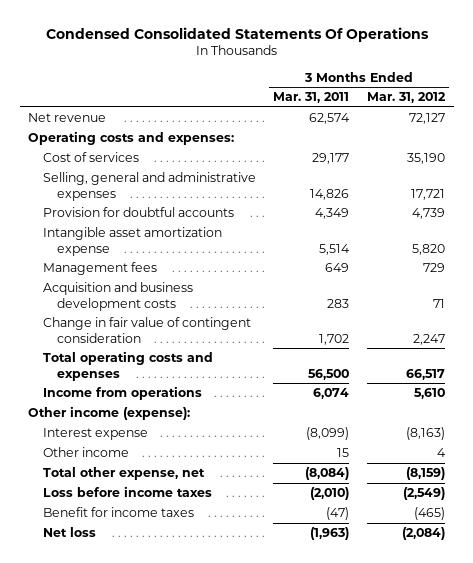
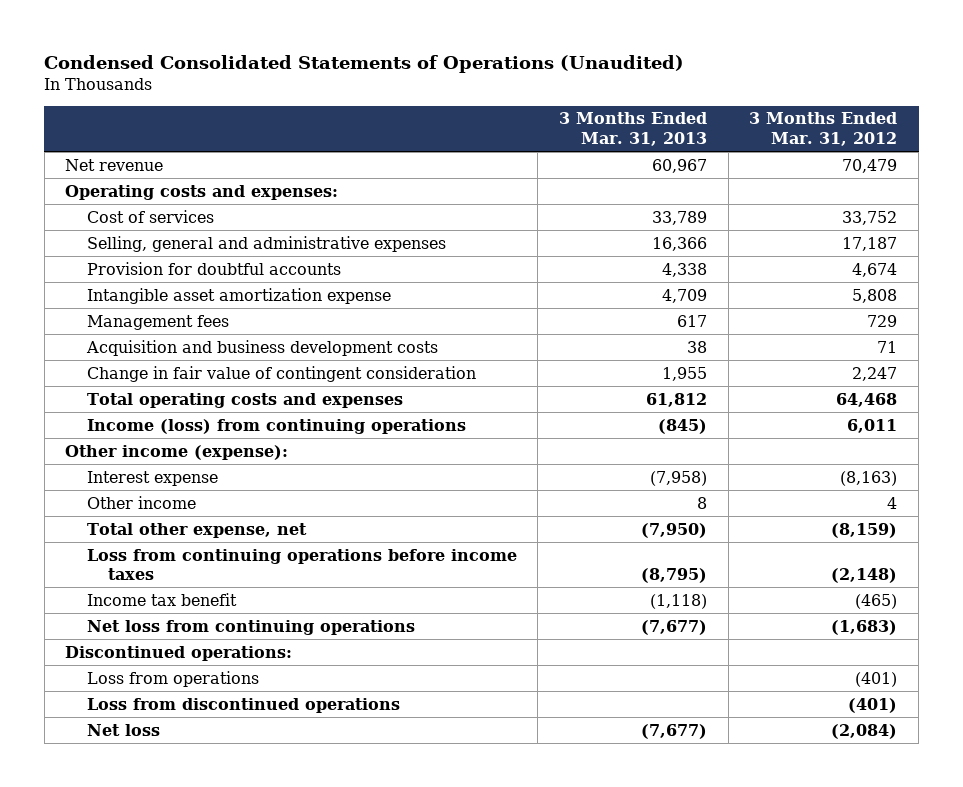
- Condensed Consolidated Statements Of Operations
+ Condensed Consolidated Statements of Operations (Unaudited)
- | 3 Months Ended Mar. 31, 2011 | 3 Months Ended Mar. 31, 2012
+ | 3 Months Ended Mar. 31, 2013 | 3 Months Ended Mar. 31, 2012
- Net revenue | 62,574 | 72,127
+ Net revenue | 60,967 | 70,479
- Cost of services | 29,177 | 35,190
- Selling, general and administrative expenses | 14,826 | 17,721
- Provision for doubtful accounts | 4,349 | 4,739
- Intangible asset amortization expense | 5,514 | 5,820
+ Cost of services | 33,789 | 33,752
+ Selling, general and administrative expenses | 16,366 | 17,187
+ Provision for doubtful accounts | 4,338 | 4,674
+ Intangible asset amortization expense | 4,709 | 5,808
- Total operating costs and expenses | 56,500 | 66,517
- Income from operations | 6,074 | 5,610
+ Total operating costs and expenses | 61,812 | 64,468
+ Income (loss) from continuing operations | (845) | 6,011
- Loss before income taxes | (2,010) | (2,549)
- Benefit for income taxes | (47) | (465)
+ Loss from continuing operations before income taxes | (8,795) | (2,148)
+ Income tax benefit | (1,118) | (465)
+ Net loss from continuing operations | (7,677) | (1,683)
+ Discontinued operations:
+ Loss from operations | | (401)
+ Loss from discontinued operations | | (401)

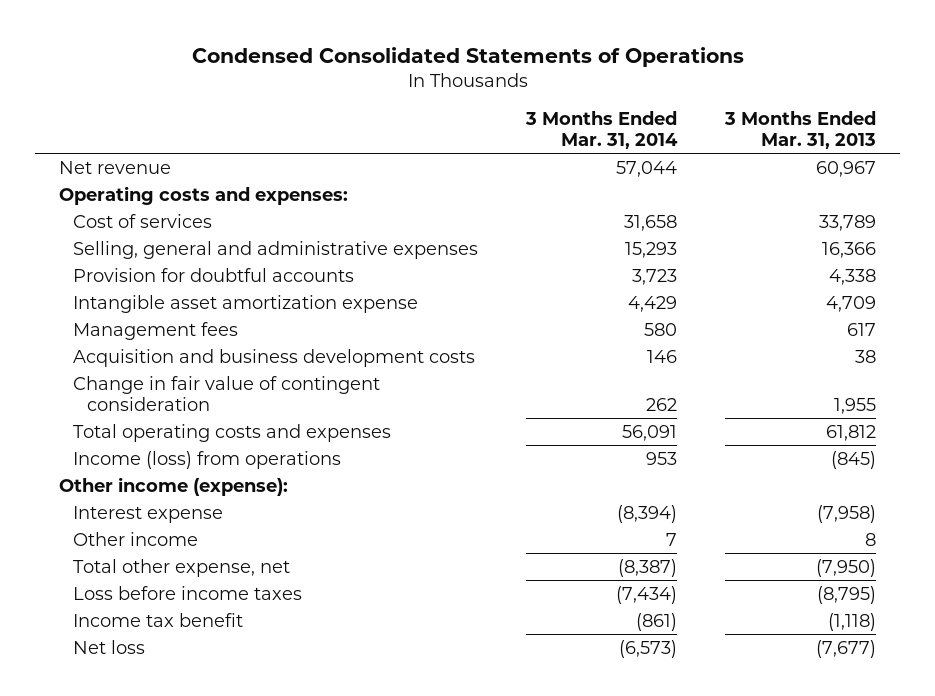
- Condensed Consolidated Statements of Operations (Unaudited)
+ Condensed Consolidated Statements of Operations
- | 3 Months Ended Mar. 31, 2013 | 3 Months Ended Mar. 31, 2012
+ | 3 Months Ended Mar. 31, 2014 | 3 Months Ended Mar. 31, 2013
- Income (loss) from continuing operations | (845) | 6,011
+ Income (loss) from operations | 953 | (845)
- Loss from continuing operations before income taxes | (8,795) | (2,148)
+ Loss before income taxes | (7,434) | (8,795)
- Net loss from continuing operations | (7,677) | (1,683)
- Discontinued operations:
- Loss from operations | | (401)
- Loss from discontinued operations | | (401)

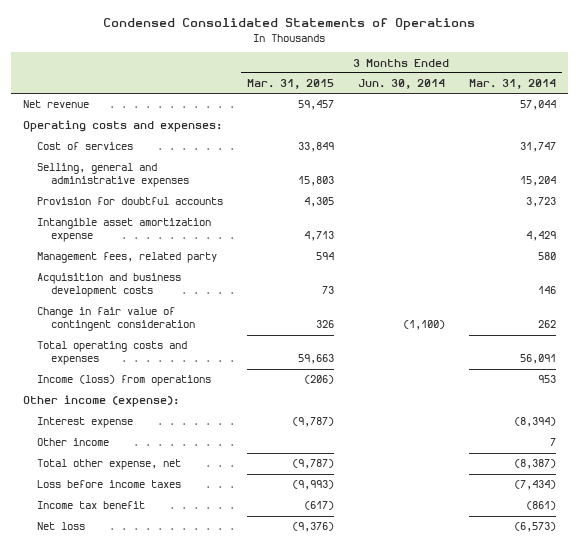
- | 3 Months Ended Mar. 31, 2014 | 3 Months Ended Mar. 31, 2013
+ | 3 Months Ended Mar. 31, 2015 | 3 Months Ended Jun. 30, 2014 | 3 Months Ended Mar. 31, 2014
- Cost of services | 31,658 | 33,789
- Selling, general and administrative expenses | 15,293 | 16,366
+ Cost of services | 33,849 | | 31,747
+ Selling, general and administrative expenses | 15,803 | | 15,204
- Management fees | 580 | 617
+ Management fees, related party | 594 | | 580

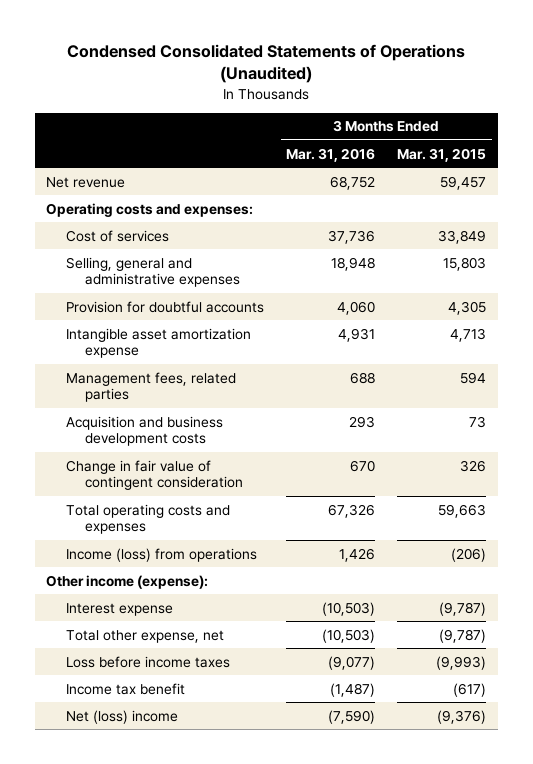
- Condensed Consolidated Statements of Operations
+ Condensed Consolidated Statements of Operations (Unaudited)
- | 3 Months Ended Mar. 31, 2015 | 3 Months Ended Jun. 30, 2014 | 3 Months Ended Mar. 31, 2014
+ | 3 Months Ended Mar. 31, 2016 | 3 Months Ended Mar. 31, 2015
- Management fees, related party | 594 | | 580
+ Management fees, related parties | 688 | 594
- Other income | | | 7
- Net loss | (9,376) | | (6,573)
+ Net (loss) income | (7,590) | (9,376)

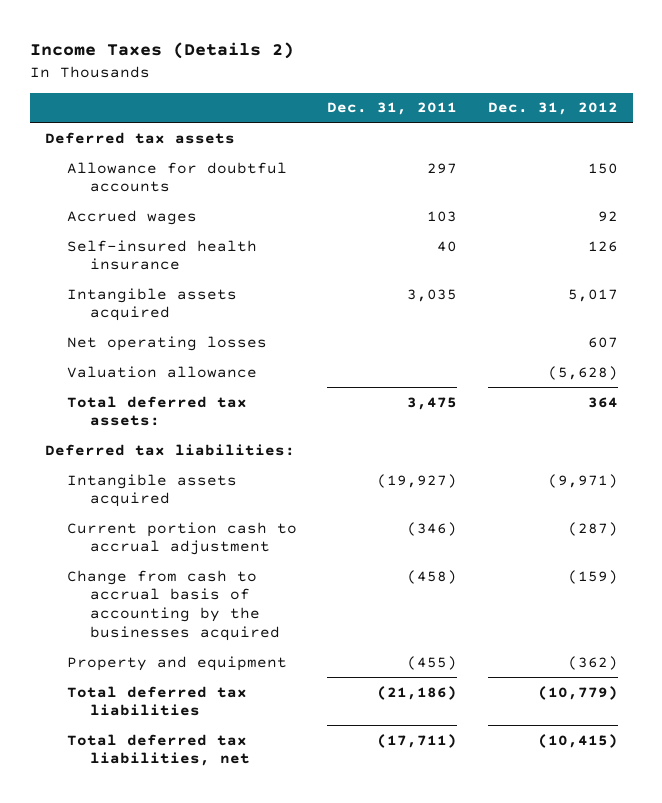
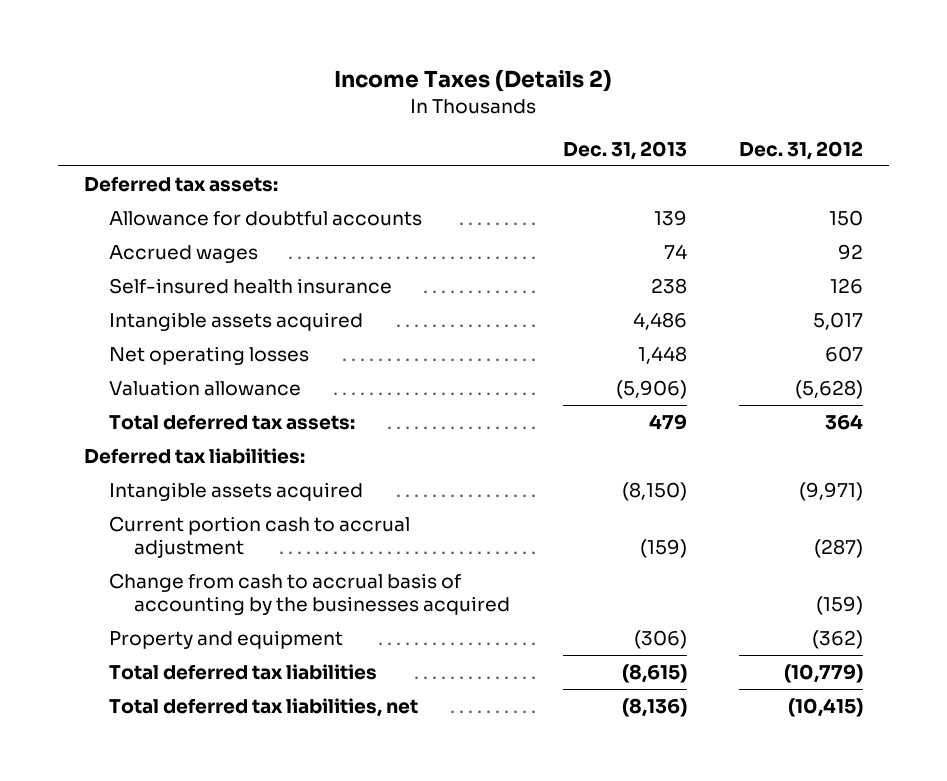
- | Dec. 31, 2011 | Dec. 31, 2012
+ | Dec. 31, 2013 | Dec. 31, 2012
- Deferred tax assets
+ Deferred tax assets:

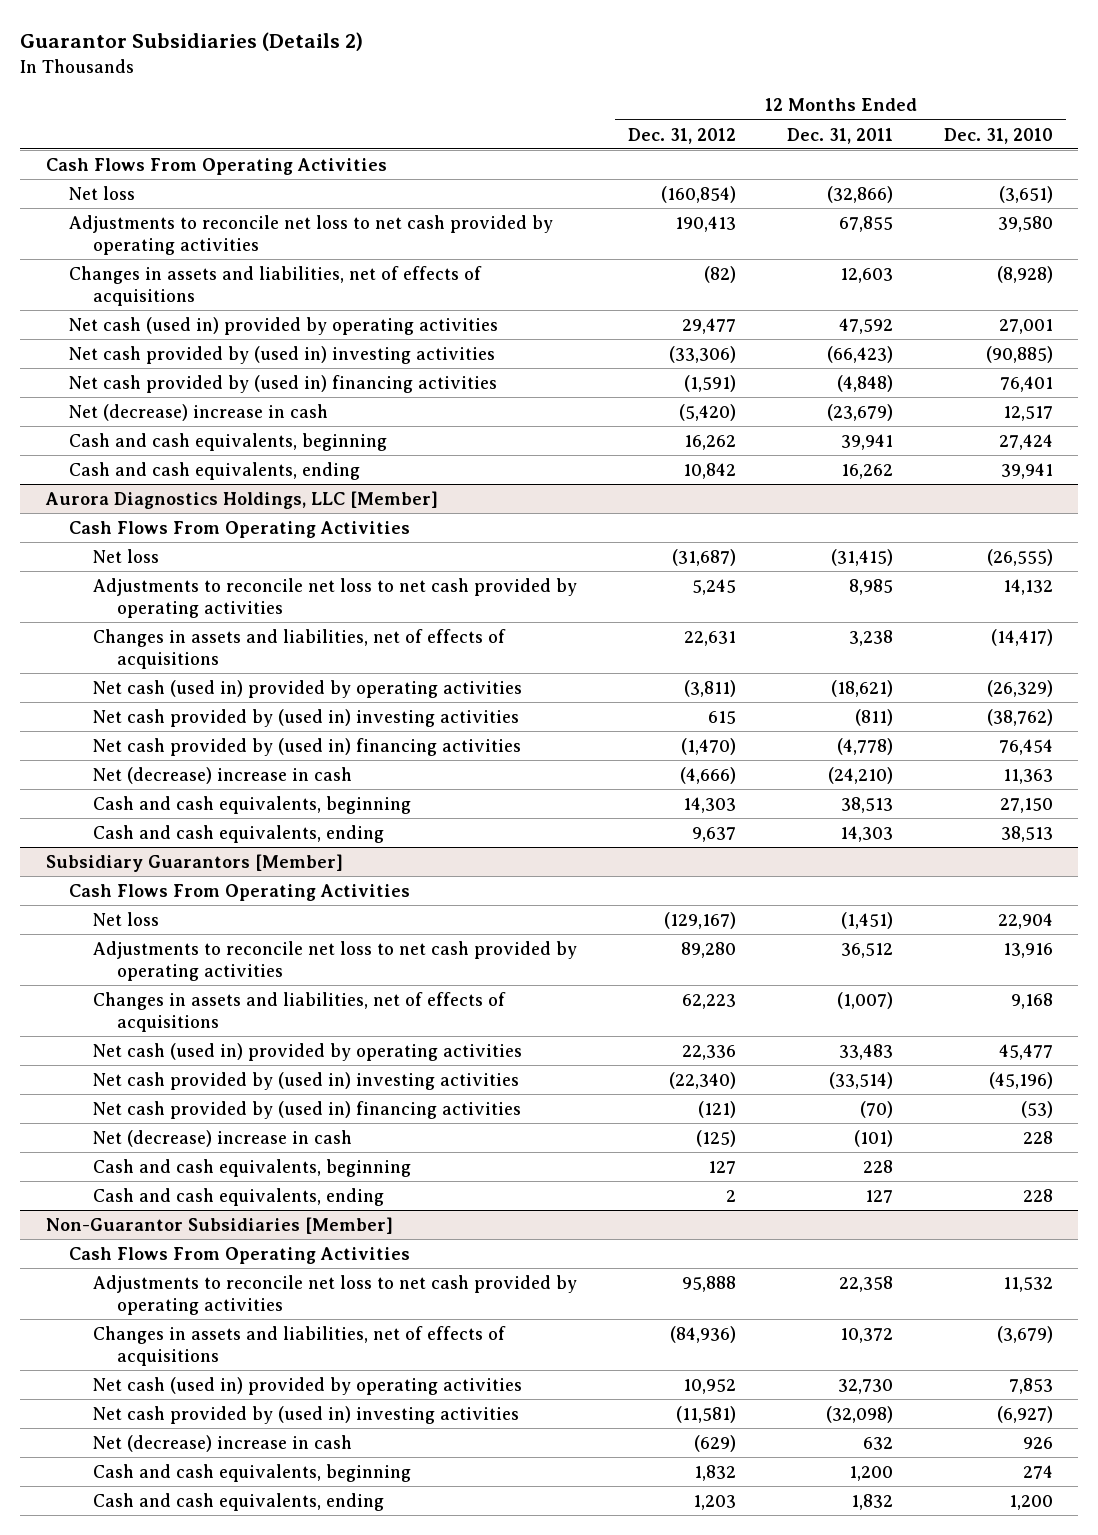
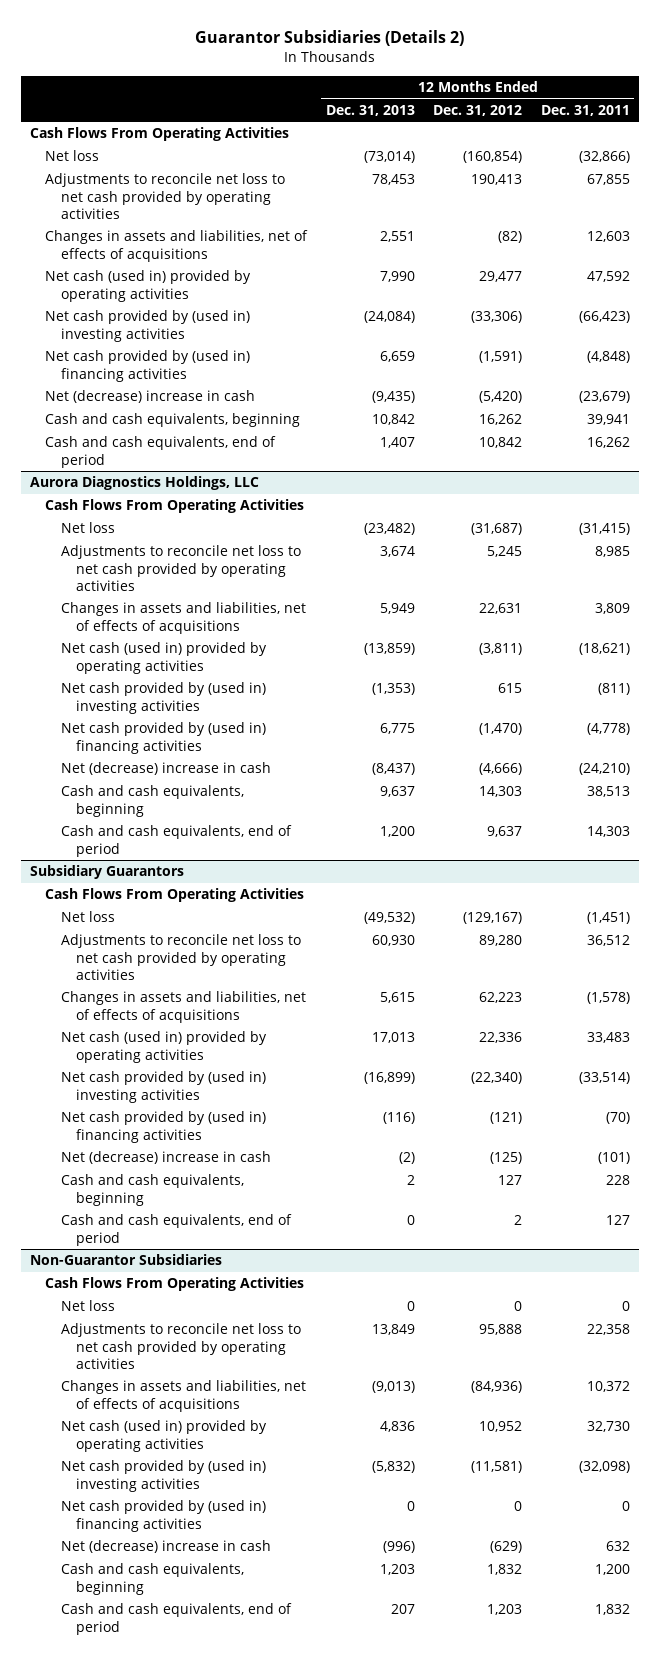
- | 12 Months Ended Dec. 31, 2012 | 12 Months Ended Dec. 31, 2011 | 12 Months Ended Dec. 31, 2010
+ | 12 Months Ended Dec. 31, 2013 | 12 Months Ended Dec. 31, 2012 | 12 Months Ended Dec. 31, 2011
- Cash and cash equivalents, ending | 10,842 | 16,262 | 39,941
- Aurora Diagnostics Holdings, LLC [Member]
+ Cash and cash equivalents, end of period | 1,407 | 10,842 | 16,262
+ Aurora Diagnostics Holdings, LLC
- Changes in assets and liabilities, net of effects of acquisitions | 22,631 | 3,238 | (14,417)
+ Changes in assets and liabilities, net of effects of acquisitions | 5,949 | 22,631 | 3,809
- Cash and cash equivalents, ending | 9,637 | 14,303 | 38,513
- Subsidiary Guarantors [Member]
+ Cash and cash equivalents, end of period | 1,200 | 9,637 | 14,303
+ Subsidiary Guarantors
- Changes in assets and liabilities, net of effects of acquisitions | 62,223 | (1,007) | 9,168
+ Changes in assets and liabilities, net of effects of acquisitions | 5,615 | 62,223 | (1,578)
- Cash and cash equivalents, ending | 2 | 127 | 228
- Non-Guarantor Subsidiaries [Member]
+ Cash and cash equivalents, end of period | 0 | 2 | 127
+ Non-Guarantor Subsidiaries
+ Net loss | 0 | 0 | 0
+ Net cash provided by (used in) financing activities | 0 | 0 | 0
- Cash and cash equivalents, ending | 1,203 | 1,832 | 1,200
+ Cash and cash equivalents, end of period | 207 | 1,203 | 1,832

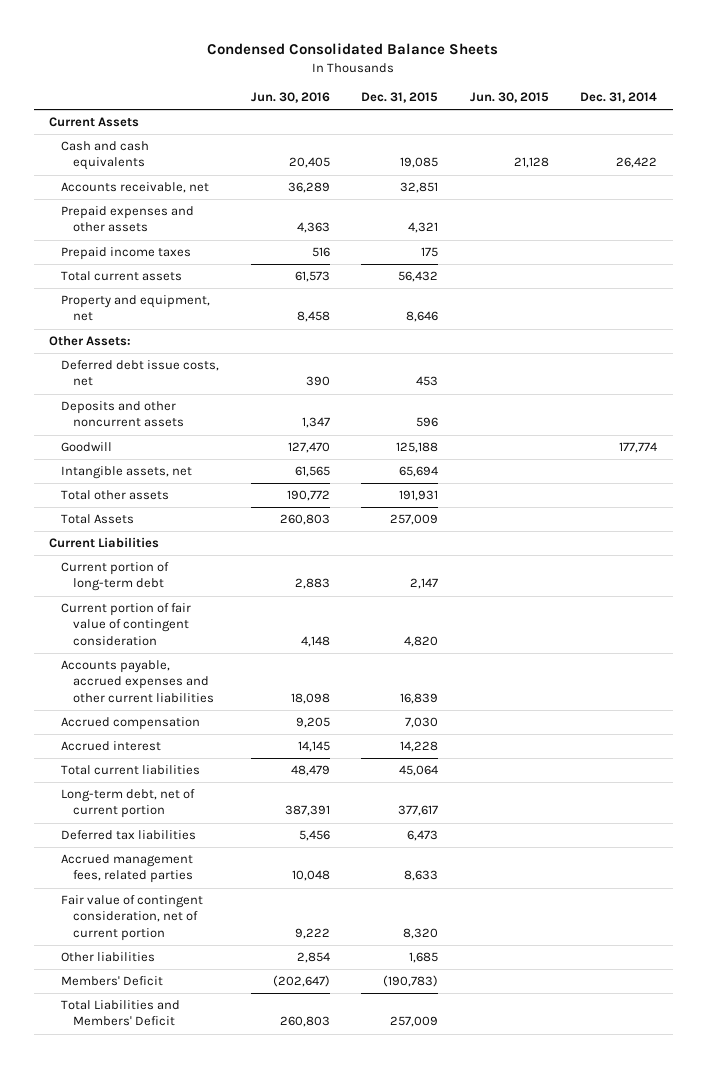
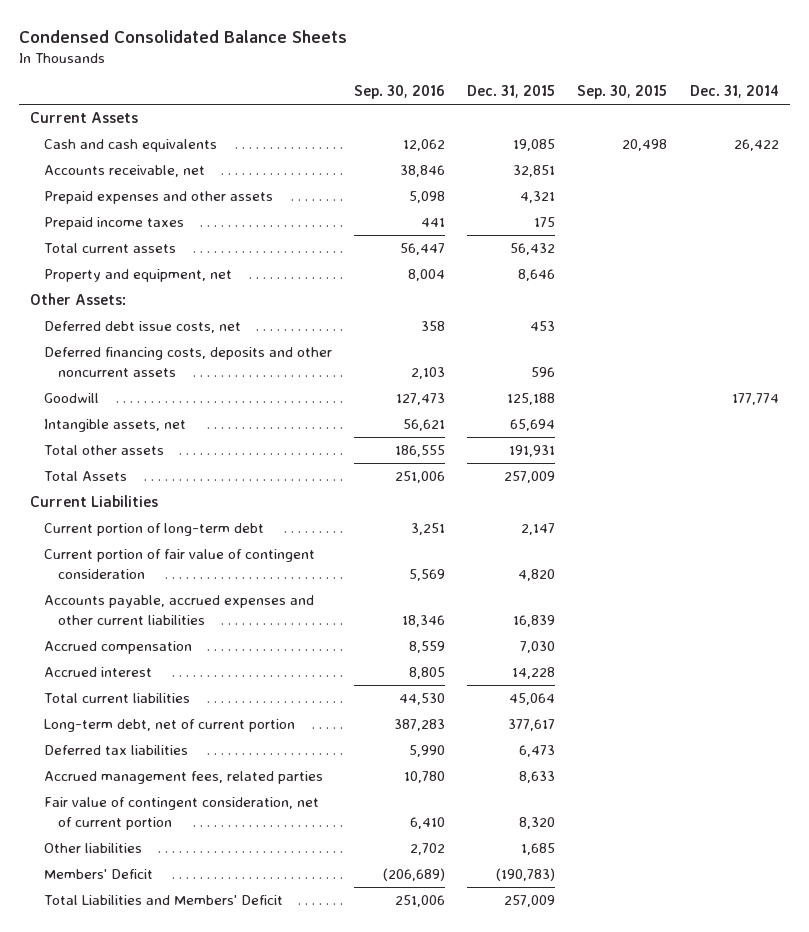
- | Jun. 30, 2016 | Dec. 31, 2015 | Jun. 30, 2015 | Dec. 31, 2014
+ | Sep. 30, 2016 | Dec. 31, 2015 | Sep. 30, 2015 | Dec. 31, 2014
- Deposits and other noncurrent assets | 1,347 | 596 | |
+ Deferred financing costs, deposits and other noncurrent assets | 2,103 | 596 | |

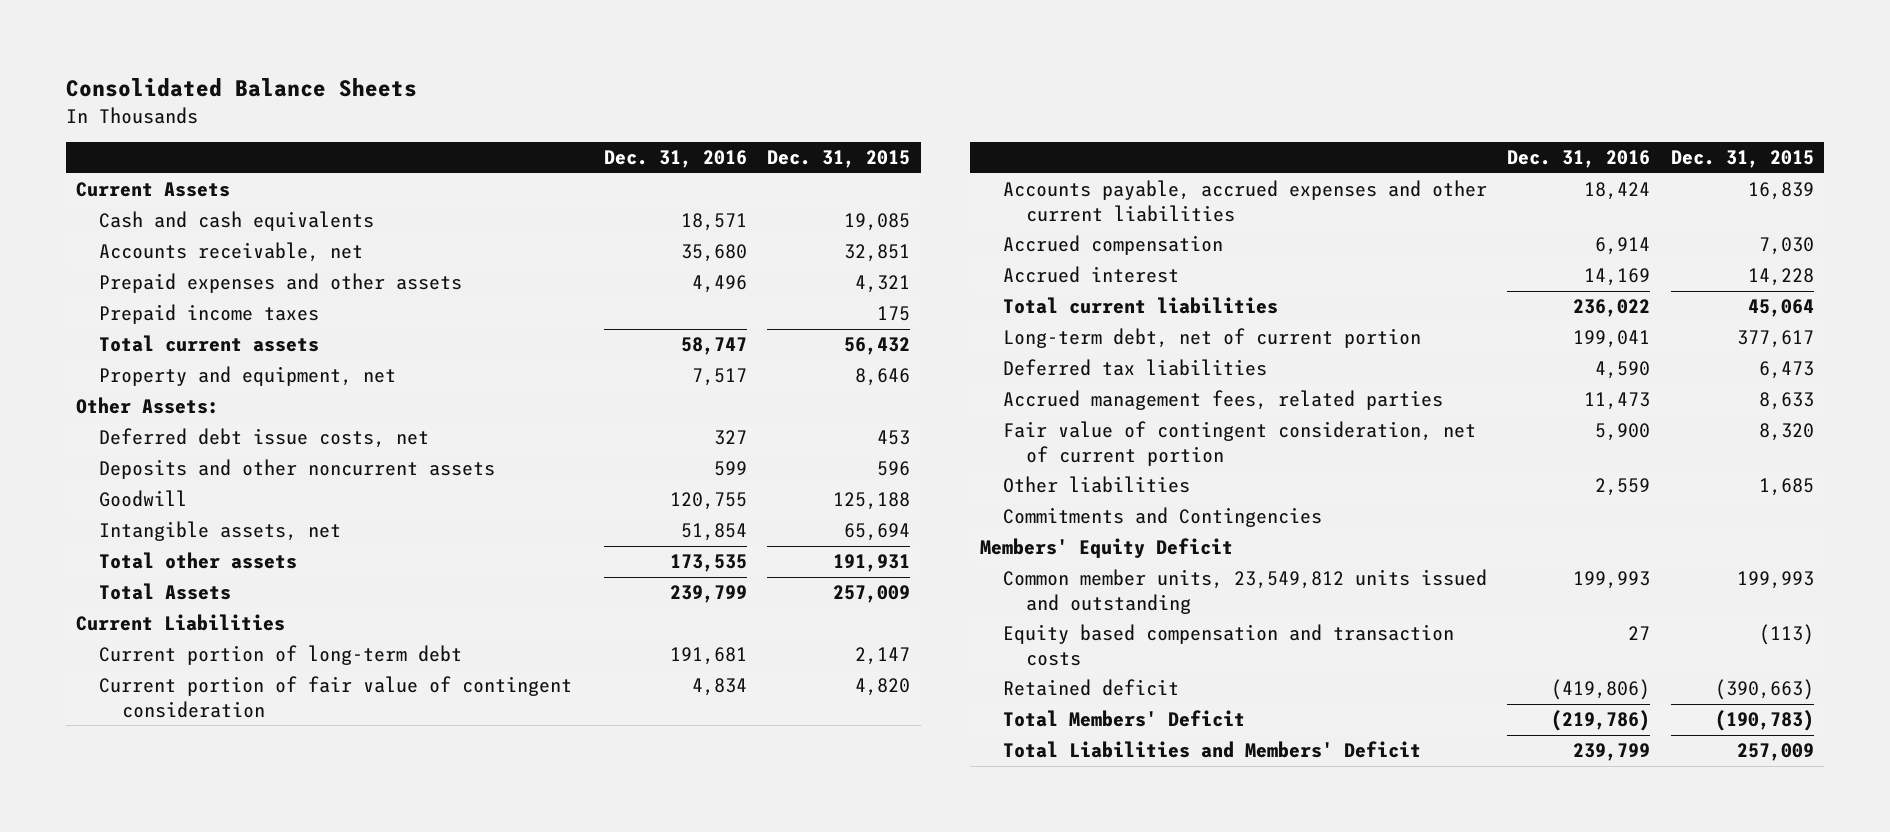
- Condensed Consolidated Balance Sheets
+ Consolidated Balance Sheets
- | Sep. 30, 2016 | Dec. 31, 2015 | Sep. 30, 2015 | Dec. 31, 2014
+ | Dec. 31, 2016 | Dec. 31, 2015
- Deferred financing costs, deposits and other noncurrent assets | 2,103 | 596 | |
+ Deposits and other noncurrent assets | 599 | 596
- Members' Deficit | (206,689) | (190,783) | |
+ Commitments and Contingencies
+ Members' Equity Deficit
+ Common member units, 23,549,812 units issued and outstanding | 199,993 | 199,993
+ Equity based compensation and transaction costs | 27 | (113)
+ Retained deficit | (419,806) | (390,663)
+ Total Members' Deficit | (219,786) | (190,783)

